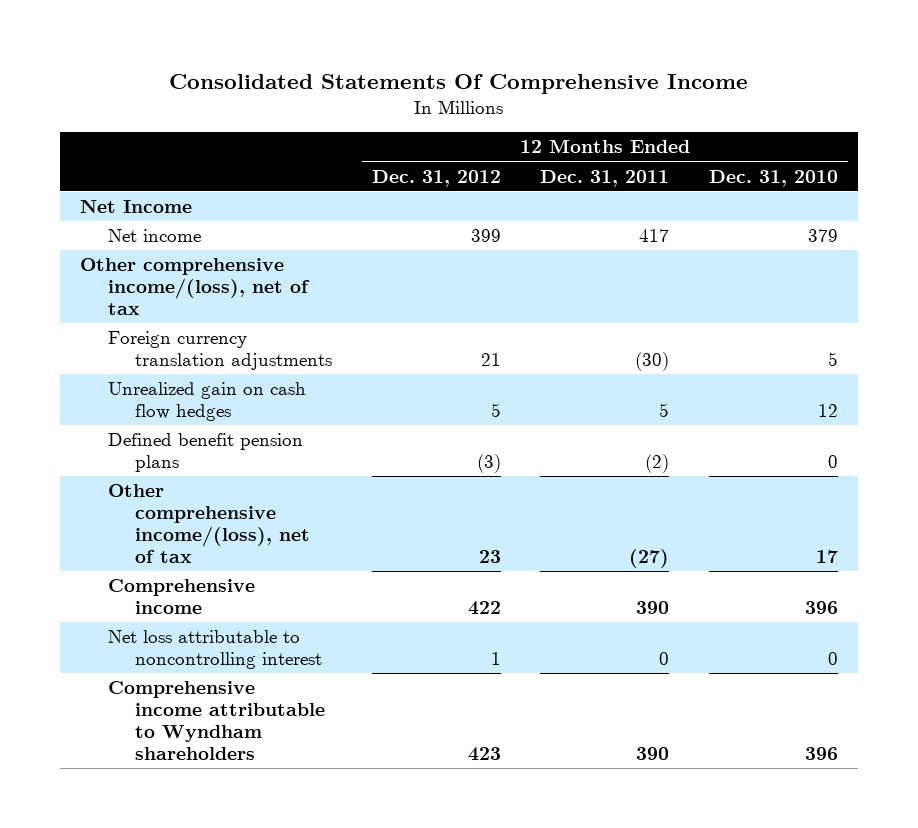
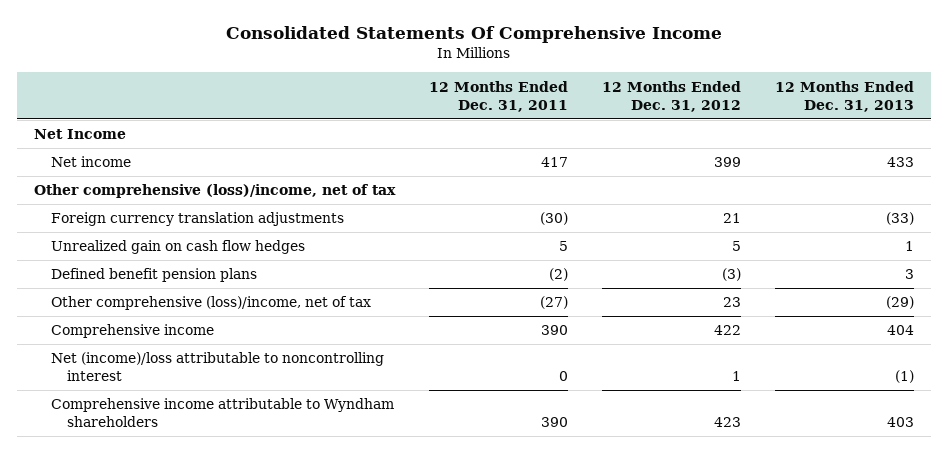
- | 12 Months Ended Dec. 31, 2012 | 12 Months Ended Dec. 31, 2011 | 12 Months Ended Dec. 31, 2010
+ | 12 Months Ended Dec. 31, 2011 | 12 Months Ended Dec. 31, 2012 | 12 Months Ended Dec. 31, 2013
- Other comprehensive income/(loss), net of tax
+ Other comprehensive (loss)/income, net of tax
- Other comprehensive income/(loss), net of tax | 23 | (27) | 17
+ Other comprehensive (loss)/income, net of tax | (27) | 23 | (29)
- Net loss attributable to noncontrolling interest | 1 | 0 | 0
+ Net (income)/loss attributable to noncontrolling interest | 0 | 1 | (1)

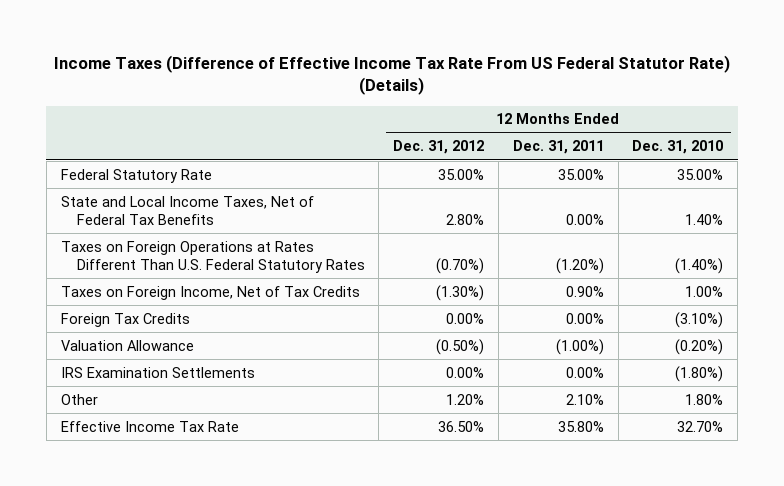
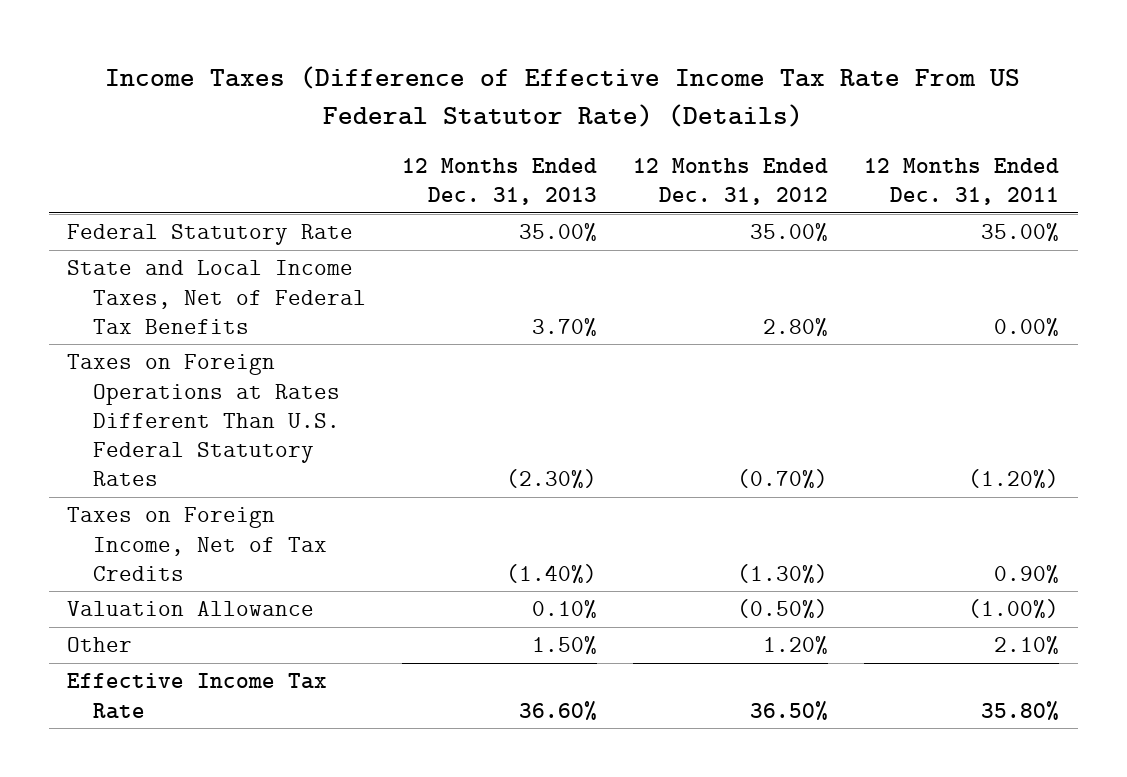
- | 12 Months Ended Dec. 31, 2012 | 12 Months Ended Dec. 31, 2011 | 12 Months Ended Dec. 31, 2010
+ | 12 Months Ended Dec. 31, 2013 | 12 Months Ended Dec. 31, 2012 | 12 Months Ended Dec. 31, 2011
- Foreign Tax Credits | 0.00% | 0.00% | (3.10%)
- IRS Examination Settlements | 0.00% | 0.00% | (1.80%)

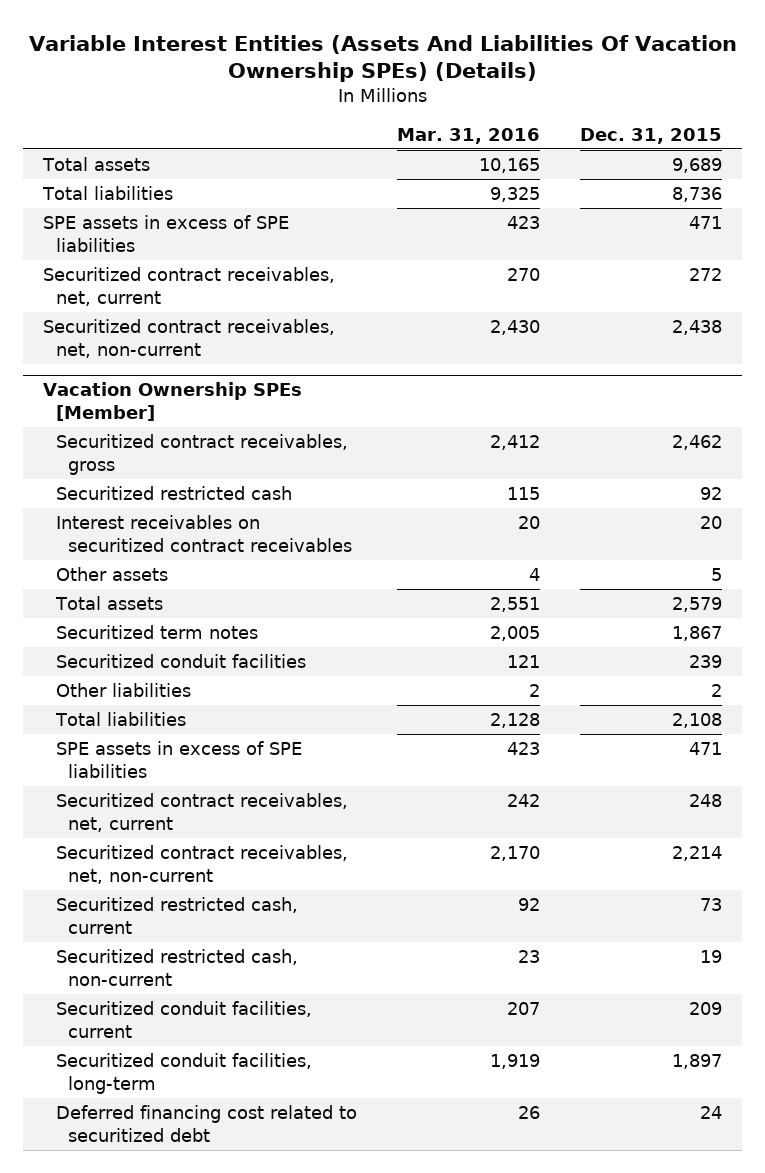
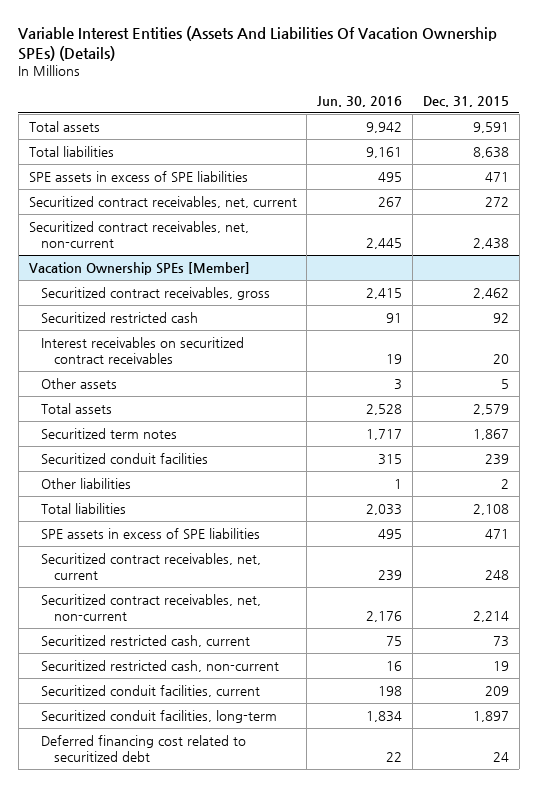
- | Mar. 31, 2016 | Dec. 31, 2015
+ | Jun. 30, 2016 | Dec. 31, 2015
- Total assets | 10,165 | 9,689
- Total liabilities | 9,325 | 8,736
+ Total assets | 9,942 | 9,591
+ Total liabilities | 9,161 | 8,638

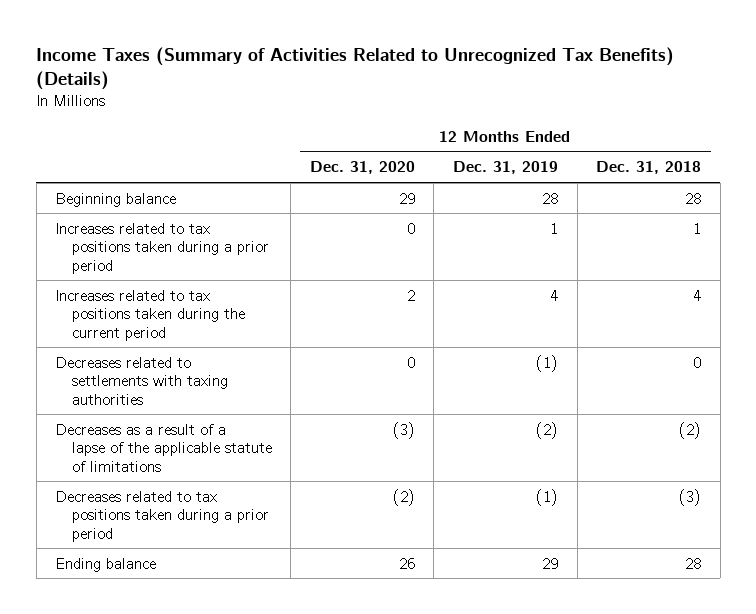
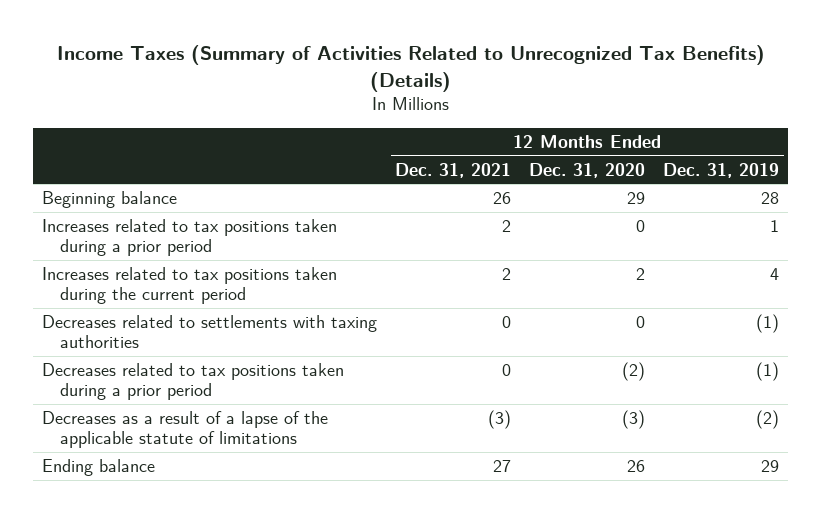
- | 12 Months Ended Dec. 31, 2020 | 12 Months Ended Dec. 31, 2019 | 12 Months Ended Dec. 31, 2018
+ | 12 Months Ended Dec. 31, 2021 | 12 Months Ended Dec. 31, 2020 | 12 Months Ended Dec. 31, 2019
moved down: Decreases as a result of a lapse of the applicable statute of limitations | (3) | (3) | (2)

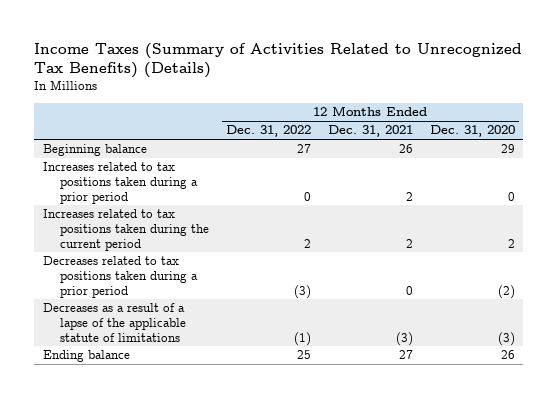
- | 12 Months Ended Dec. 31, 2021 | 12 Months Ended Dec. 31, 2020 | 12 Months Ended Dec. 31, 2019
+ | 12 Months Ended Dec. 31, 2022 | 12 Months Ended Dec. 31, 2021 | 12 Months Ended Dec. 31, 2020
- Decreases related to settlements with taxing authorities | 0 | 0 | (1)

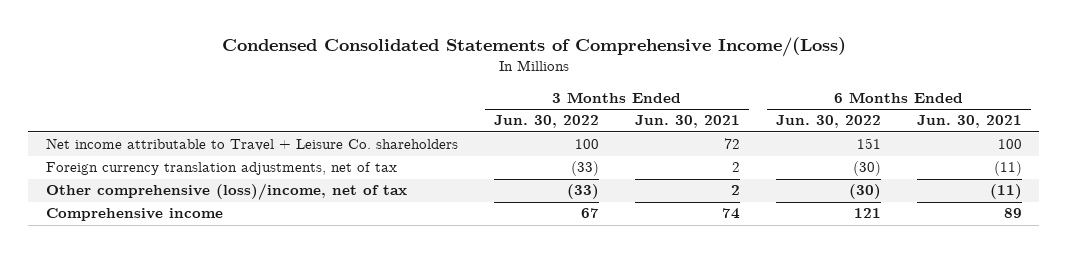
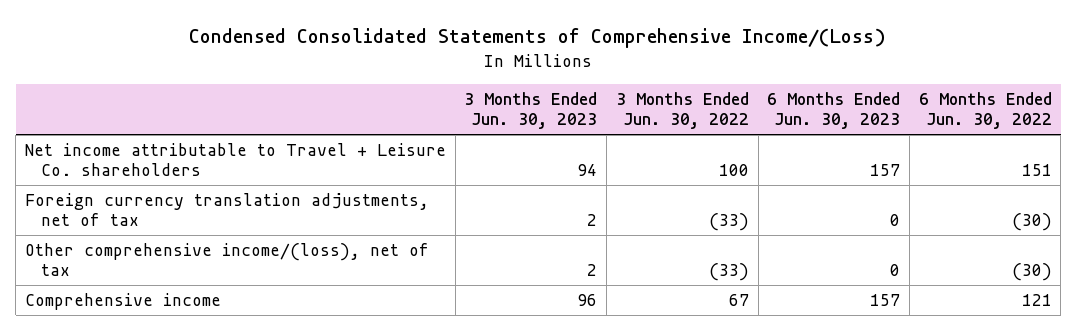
- | 3 Months Ended Jun. 30, 2022 | 3 Months Ended Jun. 30, 2021 | 6 Months Ended Jun. 30, 2022 | 6 Months Ended Jun. 30, 2021
+ | 3 Months Ended Jun. 30, 2023 | 3 Months Ended Jun. 30, 2022 | 6 Months Ended Jun. 30, 2023 | 6 Months Ended Jun. 30, 2022
- Other comprehensive (loss)/income, net of tax | (33) | 2 | (30) | (11)
+ Other comprehensive income/(loss), net of tax | 2 | (33) | 0 | (30)

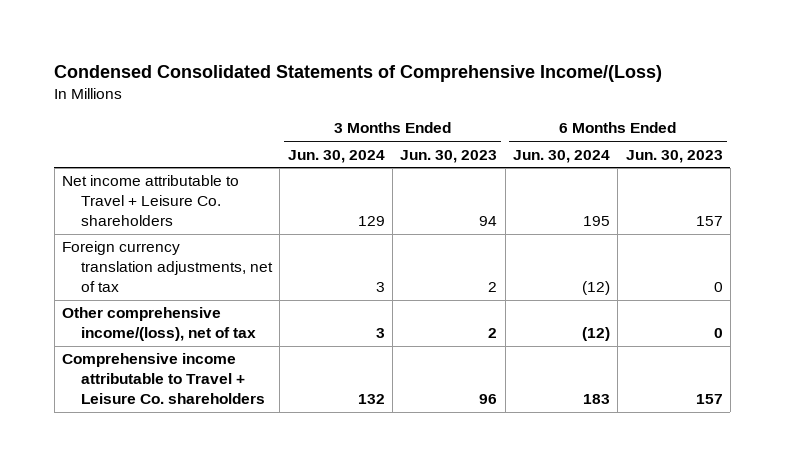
- | 3 Months Ended Jun. 30, 2023 | 3 Months Ended Jun. 30, 2022 | 6 Months Ended Jun. 30, 2023 | 6 Months Ended Jun. 30, 2022
+ | 3 Months Ended Jun. 30, 2024 | 3 Months Ended Jun. 30, 2023 | 6 Months Ended Jun. 30, 2024 | 6 Months Ended Jun. 30, 2023
- Comprehensive income | 96 | 67 | 157 | 121
+ Comprehensive income attributable to Travel + Leisure Co. shareholders | 132 | 96 | 183 | 157

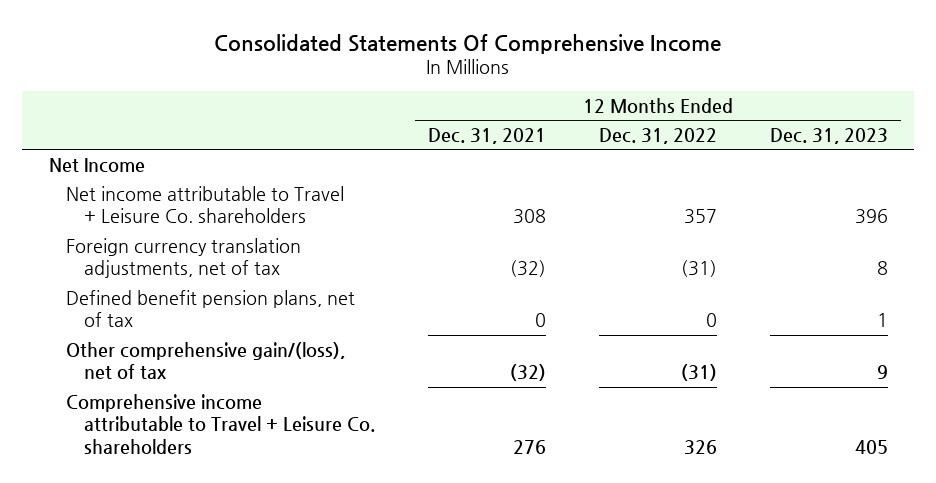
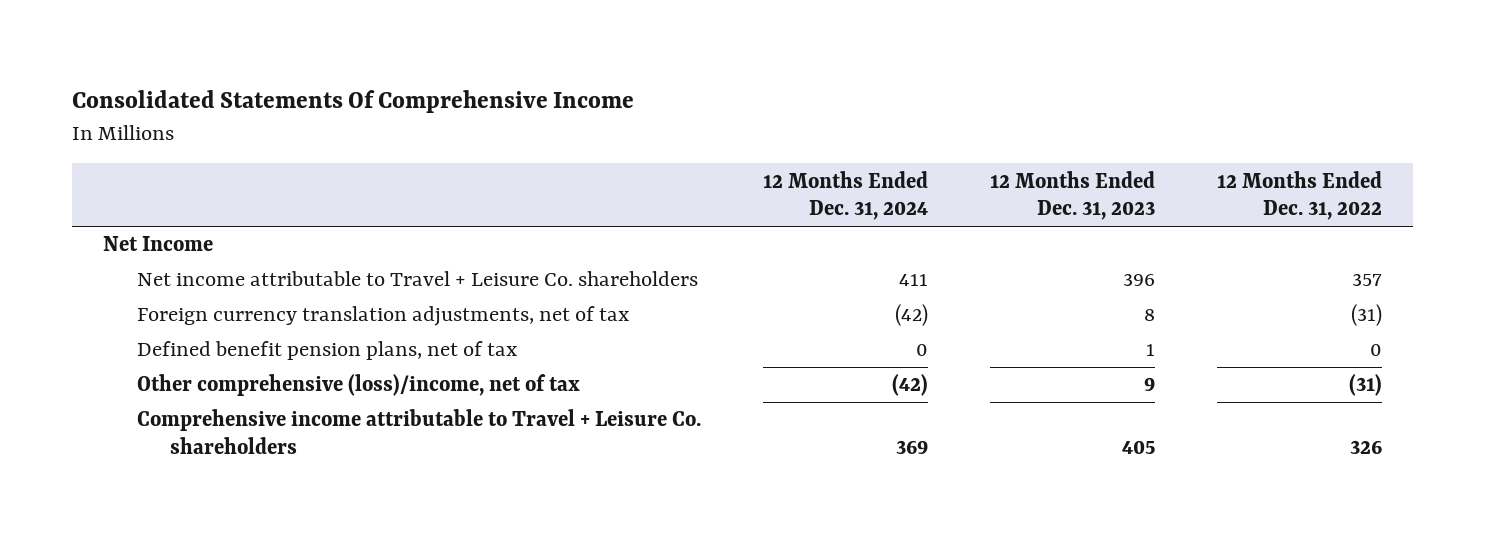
- | 12 Months Ended Dec. 31, 2021 | 12 Months Ended Dec. 31, 2022 | 12 Months Ended Dec. 31, 2023
+ | 12 Months Ended Dec. 31, 2024 | 12 Months Ended Dec. 31, 2023 | 12 Months Ended Dec. 31, 2022
- Other comprehensive gain/(loss), net of tax | (32) | (31) | 9
+ Other comprehensive (loss)/income, net of tax | (42) | 9 | (31)

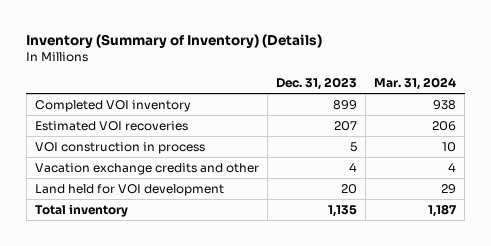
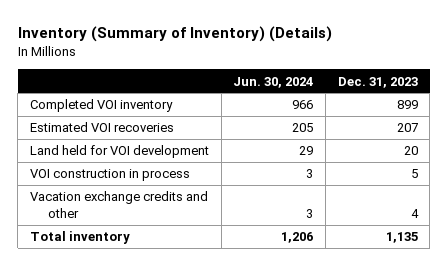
- | Dec. 31, 2023 | Mar. 31, 2024
+ | Jun. 30, 2024 | Dec. 31, 2023
moved up: Land held for VOI development | 29 | 20

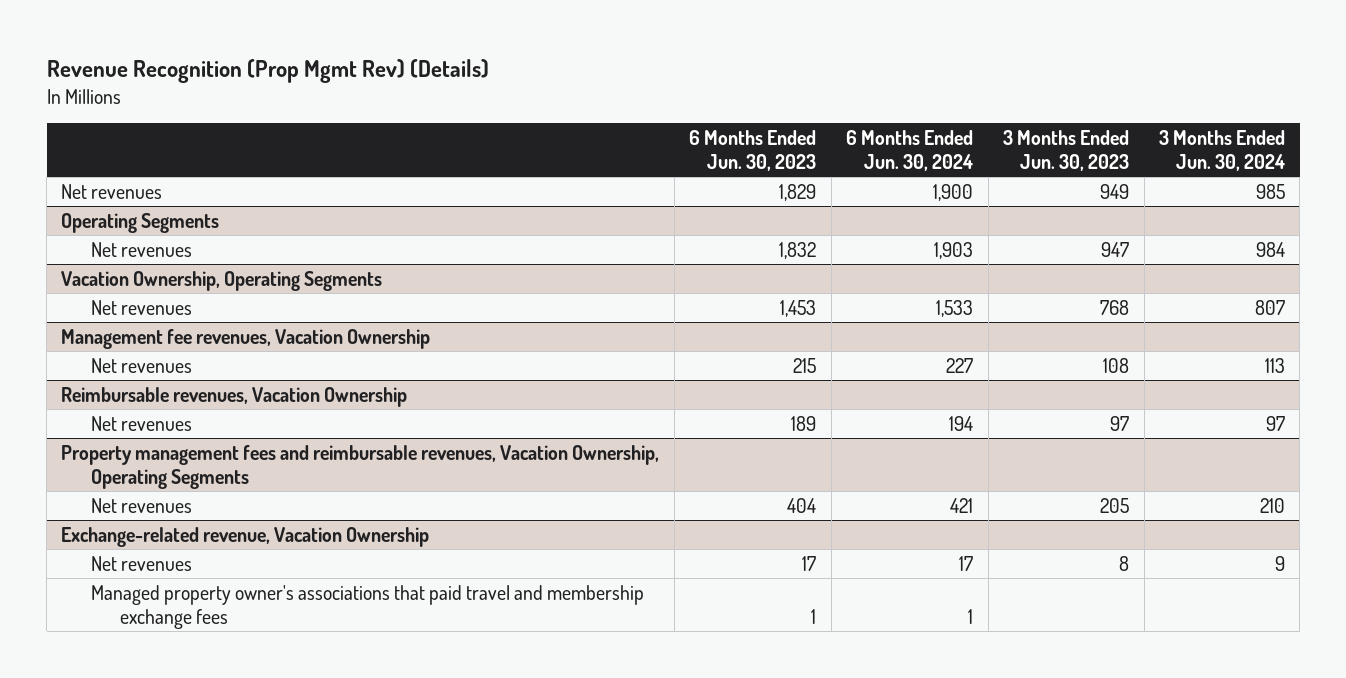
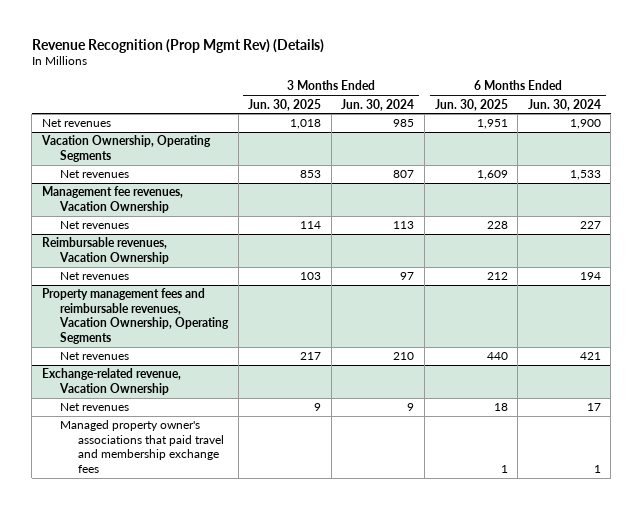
- | 6 Months Ended Jun. 30, 2023 | 6 Months Ended Jun. 30, 2024 | 3 Months Ended Jun. 30, 2023 | 3 Months Ended Jun. 30, 2024
+ | 3 Months Ended Jun. 30, 2025 | 3 Months Ended Jun. 30, 2024 | 6 Months Ended Jun. 30, 2025 | 6 Months Ended Jun. 30, 2024
- Operating Segments
- Net revenues | 1,832 | 1,903 | 947 | 984

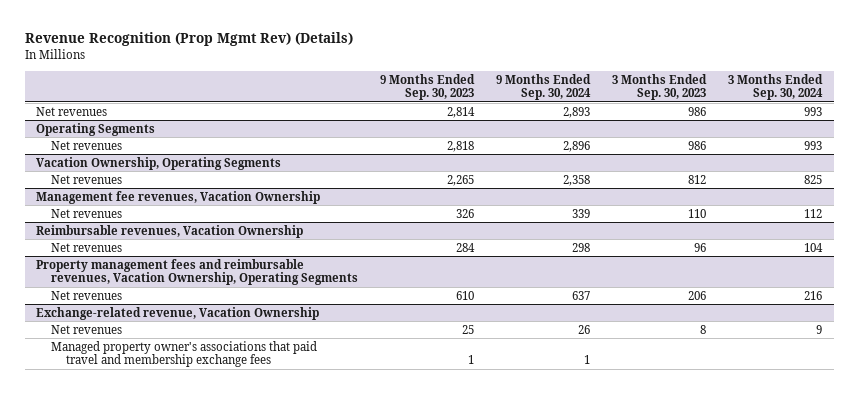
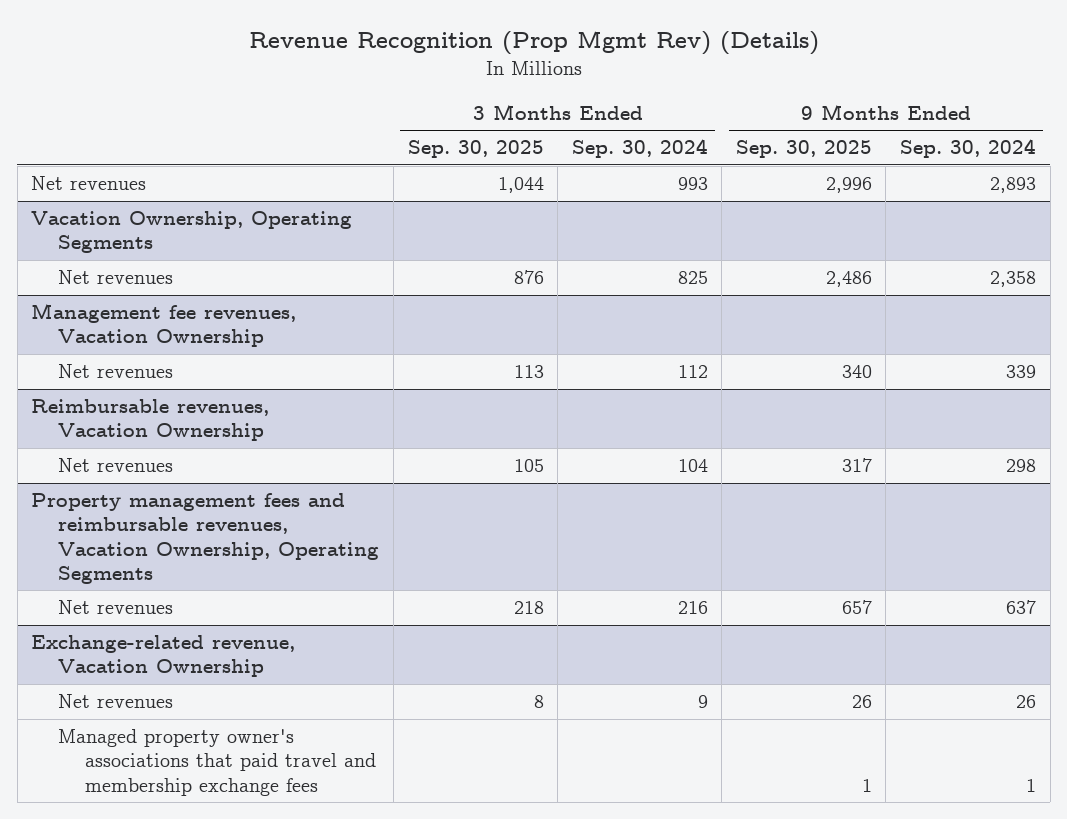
- | 9 Months Ended Sep. 30, 2023 | 9 Months Ended Sep. 30, 2024 | 3 Months Ended Sep. 30, 2023 | 3 Months Ended Sep. 30, 2024
+ | 3 Months Ended Sep. 30, 2025 | 3 Months Ended Sep. 30, 2024 | 9 Months Ended Sep. 30, 2025 | 9 Months Ended Sep. 30, 2024
- Operating Segments
- Net revenues | 2,818 | 2,896 | 986 | 993

